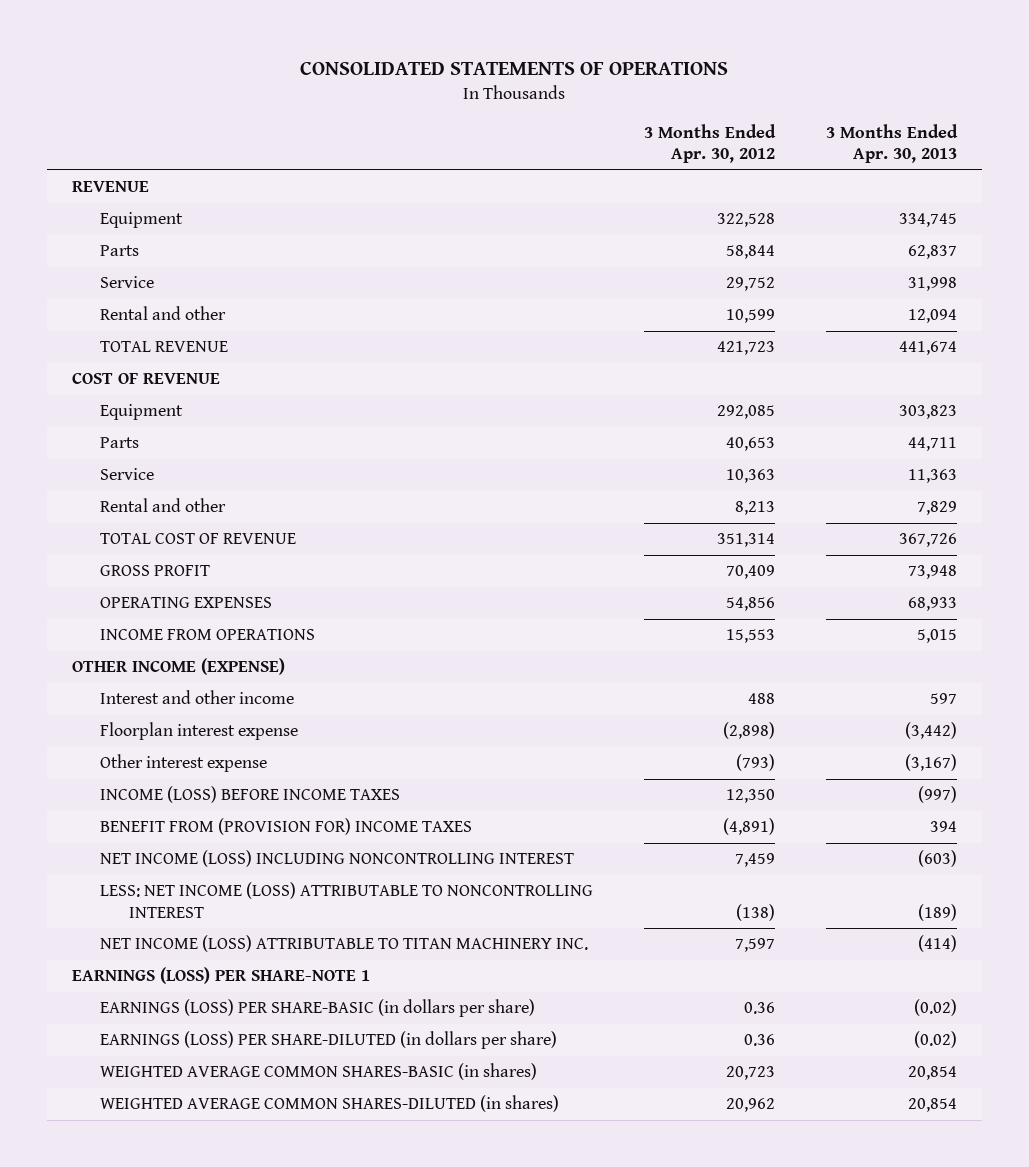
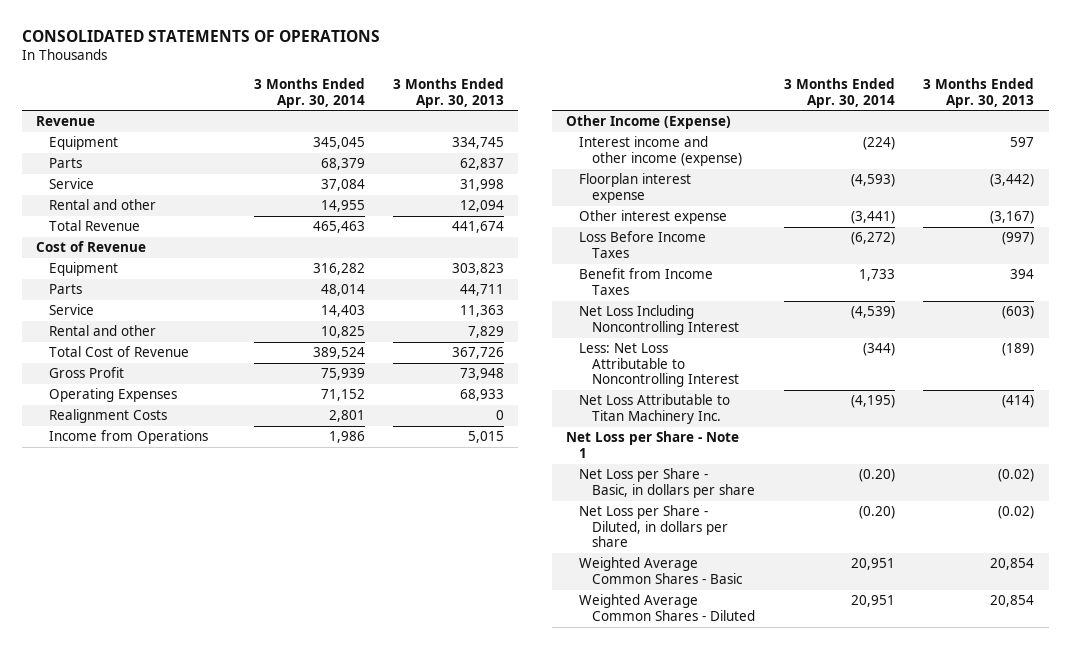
- | 3 Months Ended Apr. 30, 2012 | 3 Months Ended Apr. 30, 2013
+ | 3 Months Ended Apr. 30, 2014 | 3 Months Ended Apr. 30, 2013
- REVENUE
+ Revenue
- TOTAL REVENUE | 421,723 | 441,674
- COST OF REVENUE
+ Total Revenue | 465,463 | 441,674
+ Cost of Revenue
- TOTAL COST OF REVENUE | 351,314 | 367,726
- GROSS PROFIT | 70,409 | 73,948
- OPERATING EXPENSES | 54,856 | 68,933
- INCOME FROM OPERATIONS | 15,553 | 5,015
- OTHER INCOME (EXPENSE)
- Interest and other income | 488 | 597
+ Total Cost of Revenue | 389,524 | 367,726
+ Gross Profit | 75,939 | 73,948
+ Operating Expenses | 71,152 | 68,933
+ Realignment Costs | 2,801 | 0
+ Income from Operations | 1,986 | 5,015
+ Other Income (Expense)
+ Interest income and other income (expense) | (224) | 597
- INCOME (LOSS) BEFORE INCOME TAXES | 12,350 | (997)
- BENEFIT FROM (PROVISION FOR) INCOME TAXES | (4,891) | 394
- NET INCOME (LOSS) INCLUDING NONCONTROLLING INTEREST | 7,459 | (603)
- LESS: NET INCOME (LOSS) ATTRIBUTABLE TO NONCONTROLLING INTEREST | (138) | (189)
- NET INCOME (LOSS) ATTRIBUTABLE TO TITAN MACHINERY INC. | 7,597 | (414)
- EARNINGS (LOSS) PER SHARE-NOTE 1
- EARNINGS (LOSS) PER SHARE-BASIC (in dollars per share) | 0.36 | (0.02)
- EARNINGS (LOSS) PER SHARE-DILUTED (in dollars per share) | 0.36 | (0.02)
- WEIGHTED AVERAGE COMMON SHARES-BASIC (in shares) | 20,723 | 20,854
- WEIGHTED AVERAGE COMMON SHARES-DILUTED (in shares) | 20,962 | 20,854
+ Loss Before Income Taxes | (6,272) | (997)
+ Benefit from Income Taxes | 1,733 | 394
+ Net Loss Including Noncontrolling Interest | (4,539) | (603)
+ Less: Net Loss Attributable to Noncontrolling Interest | (344) | (189)
+ Net Loss Attributable to Titan Machinery Inc. | (4,195) | (414)
+ Net Loss per Share - Note 1
+ Net Loss per Share - Basic, in dollars per share | (0.20) | (0.02)
+ Net Loss per Share - Diluted, in dollars per share | (0.20) | (0.02)
+ Weighted Average Common Shares - Basic | 20,951 | 20,854
+ Weighted Average Common Shares - Diluted | 20,951 | 20,854

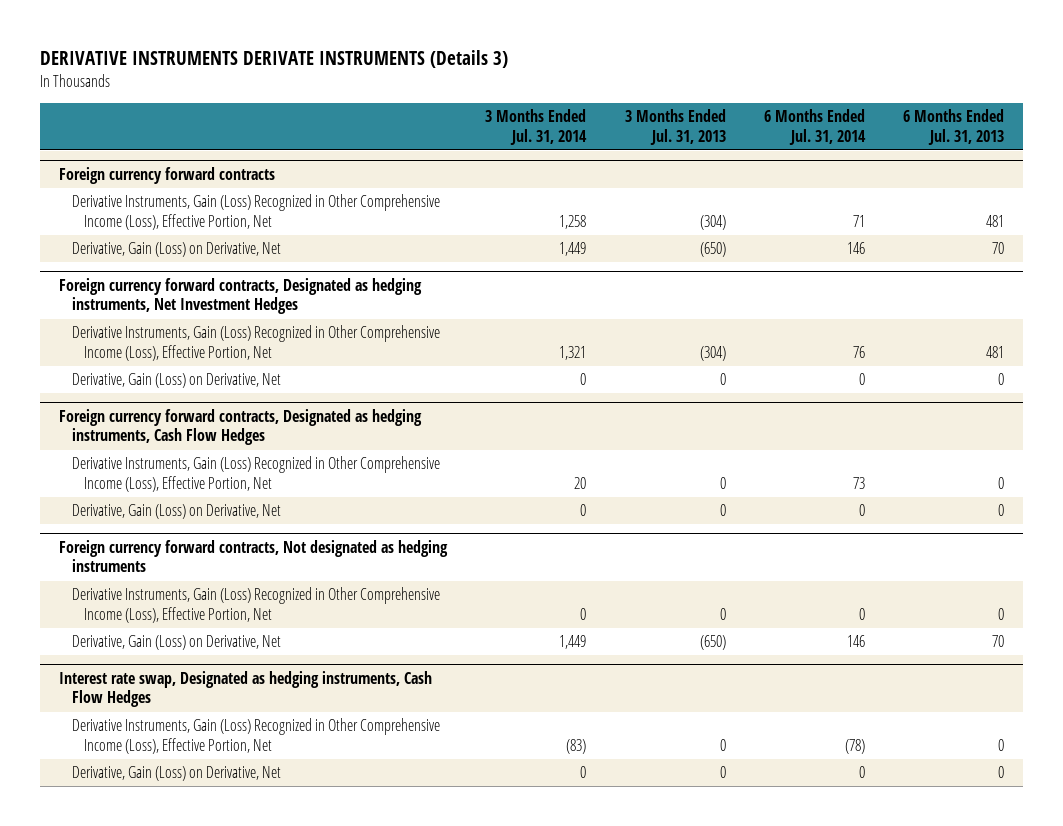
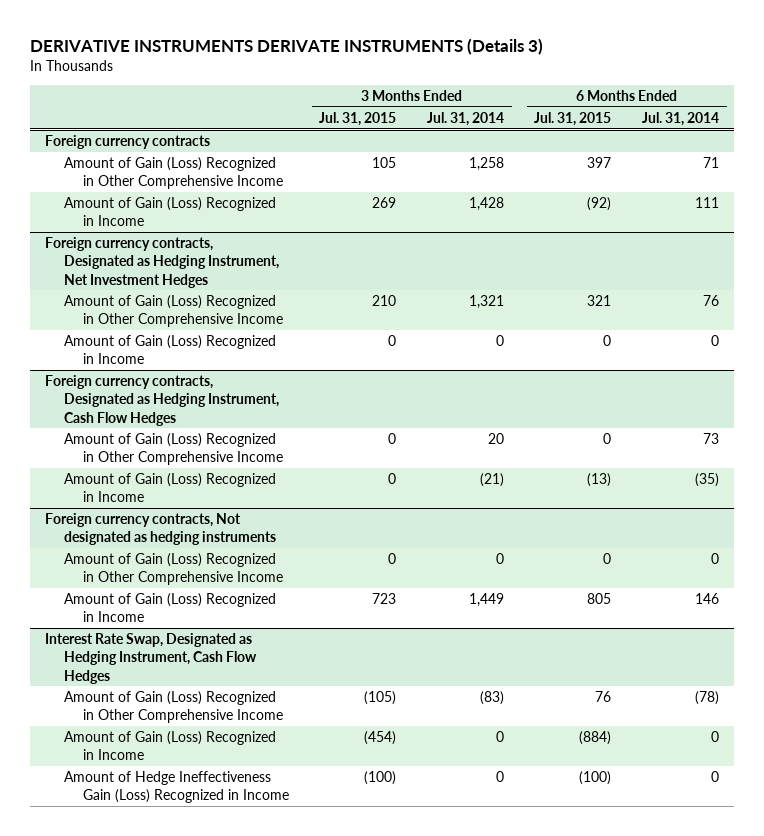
- | 3 Months Ended Jul. 31, 2014 | 3 Months Ended Jul. 31, 2013 | 6 Months Ended Jul. 31, 2014 | 6 Months Ended Jul. 31, 2013
+ | 3 Months Ended Jul. 31, 2015 | 3 Months Ended Jul. 31, 2014 | 6 Months Ended Jul. 31, 2015 | 6 Months Ended Jul. 31, 2014
- Foreign currency forward contracts
- Derivative Instruments, Gain (Loss) Recognized in Other Comprehensive Income (Loss), Effective Portion, Net | 1,258 | (304) | 71 | 481
- Derivative, Gain (Loss) on Derivative, Net | 1,449 | (650) | 146 | 70
- Foreign currency forward contracts, Designated as hedging instruments, Net Investment Hedges
- Derivative Instruments, Gain (Loss) Recognized in Other Comprehensive Income (Loss), Effective Portion, Net | 1,321 | (304) | 76 | 481
- Derivative, Gain (Loss) on Derivative, Net | 0 | 0 | 0 | 0
- Foreign currency forward contracts, Designated as hedging instruments, Cash Flow Hedges
- Derivative Instruments, Gain (Loss) Recognized in Other Comprehensive Income (Loss), Effective Portion, Net | 20 | 0 | 73 | 0
- Derivative, Gain (Loss) on Derivative, Net | 0 | 0 | 0 | 0
- Foreign currency forward contracts, Not designated as hedging instruments
- Derivative Instruments, Gain (Loss) Recognized in Other Comprehensive Income (Loss), Effective Portion, Net | 0 | 0 | 0 | 0
- Derivative, Gain (Loss) on Derivative, Net | 1,449 | (650) | 146 | 70
- Interest rate swap, Designated as hedging instruments, Cash Flow Hedges
- Derivative Instruments, Gain (Loss) Recognized in Other Comprehensive Income (Loss), Effective Portion, Net | (83) | 0 | (78) | 0
- Derivative, Gain (Loss) on Derivative, Net | 0 | 0 | 0 | 0
+ Foreign currency contracts
+ Amount of Gain (Loss) Recognized in Other Comprehensive Income | 105 | 1,258 | 397 | 71
+ Amount of Gain (Loss) Recognized in Income | 269 | 1,428 | (92) | 111
+ Foreign currency contracts, Designated as Hedging Instrument, Net Investment Hedges
+ Amount of Gain (Loss) Recognized in Other Comprehensive Income | 210 | 1,321 | 321 | 76
+ Amount of Gain (Loss) Recognized in Income | 0 | 0 | 0 | 0
+ Foreign currency contracts, Designated as Hedging Instrument, Cash Flow Hedges
+ Amount of Gain (Loss) Recognized in Other Comprehensive Income | 0 | 20 | 0 | 73
+ Amount of Gain (Loss) Recognized in Income | 0 | (21) | (13) | (35)
+ Foreign currency contracts, Not designated as hedging instruments
+ Amount of Gain (Loss) Recognized in Other Comprehensive Income | 0 | 0 | 0 | 0
+ Amount of Gain (Loss) Recognized in Income | 723 | 1,449 | 805 | 146
+ Interest Rate Swap, Designated as Hedging Instrument, Cash Flow Hedges
+ Amount of Gain (Loss) Recognized in Other Comprehensive Income | (105) | (83) | 76 | (78)
+ Amount of Gain (Loss) Recognized in Income | (454) | 0 | (884) | 0
+ Amount of Hedge Ineffectiveness Gain (Loss) Recognized in Income | (100) | 0 | (100) | 0

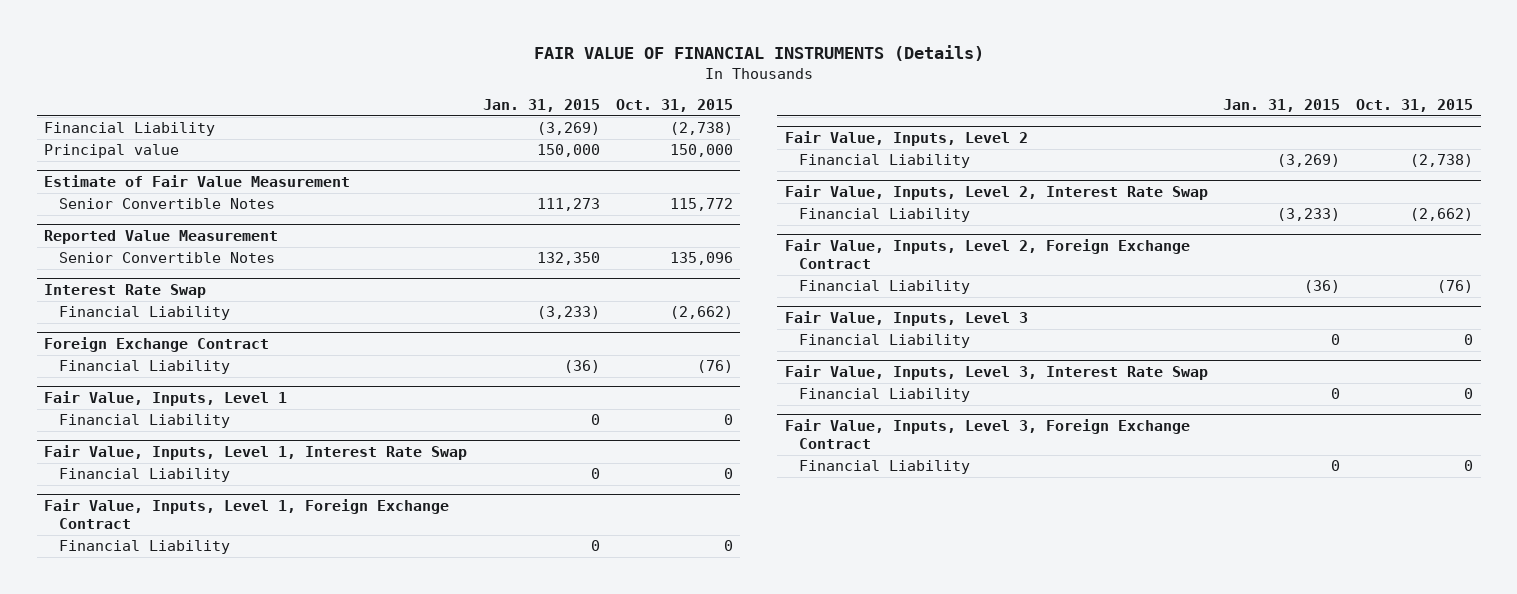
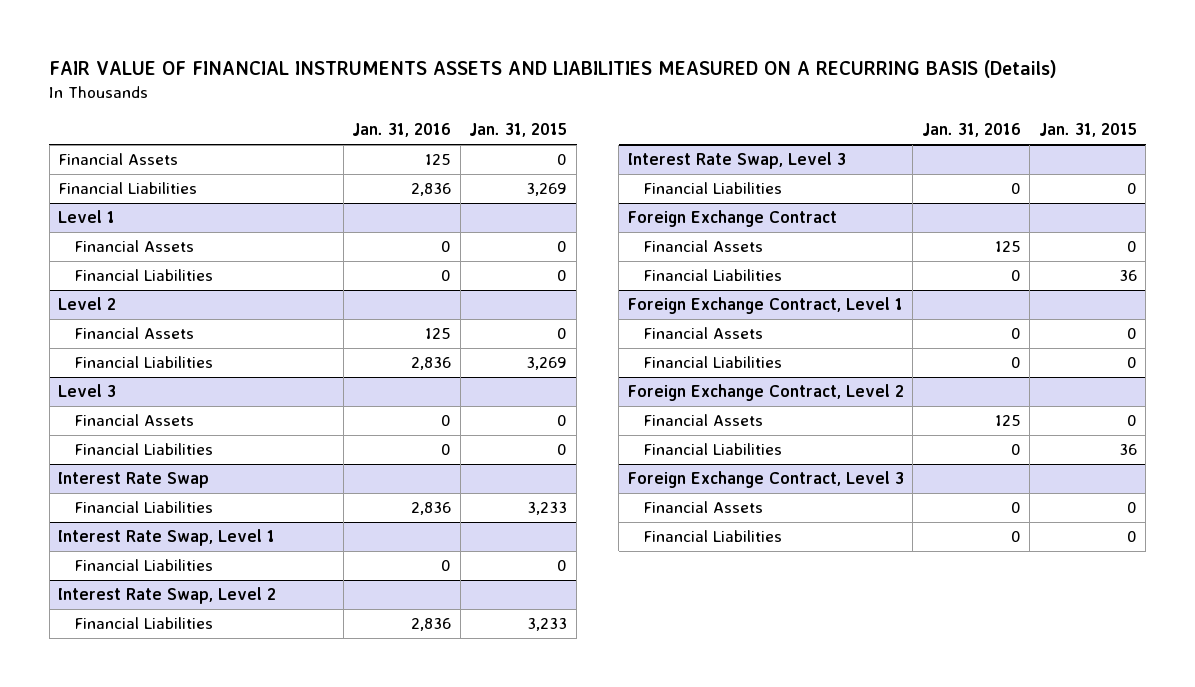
- FAIR VALUE OF FINANCIAL INSTRUMENTS (Details)
+ FAIR VALUE OF FINANCIAL INSTRUMENTS ASSETS AND LIABILITIES MEASURED ON A RECURRING BASIS (Details)
- | Jan. 31, 2015 | Oct. 31, 2015
+ | Jan. 31, 2016 | Jan. 31, 2015
- Financial Liability | (3,269) | (2,738)
- Principal value | 150,000 | 150,000
- Estimate of Fair Value Measurement
- Senior Convertible Notes | 111,273 | 115,772
- Reported Value Measurement
- Senior Convertible Notes | 132,350 | 135,096
+ Financial Assets | 125 | 0
+ Financial Liabilities | 2,836 | 3,269
+ Level 1
+ Financial Assets | 0 | 0
+ Financial Liabilities | 0 | 0
+ Level 2
+ Financial Assets | 125 | 0
+ Financial Liabilities | 2,836 | 3,269
+ Level 3
+ Financial Assets | 0 | 0
+ Financial Liabilities | 0 | 0
@ Interest Rate Swap
- Financial Liability | (3,233) | (2,662)
+ Financial Liabilities | 2,836 | 3,233
+ Interest Rate Swap, Level 1
+ Financial Liabilities | 0 | 0
+ Interest Rate Swap, Level 2
+ Financial Liabilities | 2,836 | 3,233
+ Interest Rate Swap, Level 3
+ Financial Liabilities | 0 | 0
@ Foreign Exchange Contract
- Financial Liability | (36) | (76)
- Fair Value, Inputs, Level 1
- Financial Liability | 0 | 0
- Fair Value, Inputs, Level 1, Interest Rate Swap
- Financial Liability | 0 | 0
- Fair Value, Inputs, Level 1, Foreign Exchange Contract
- Financial Liability | 0 | 0
- Fair Value, Inputs, Level 2
- Financial Liability | (3,269) | (2,738)
- Fair Value, Inputs, Level 2, Interest Rate Swap
- Financial Liability | (3,233) | (2,662)
- Fair Value, Inputs, Level 2, Foreign Exchange Contract
- Financial Liability | (36) | (76)
- Fair Value, Inputs, Level 3
- Financial Liability | 0 | 0
- Fair Value, Inputs, Level 3, Interest Rate Swap
- Financial Liability | 0 | 0
- Fair Value, Inputs, Level 3, Foreign Exchange Contract
- Financial Liability | 0 | 0
@ Foreign Exchange Contract
+ Financial Assets | 125 | 0
+ Financial Liabilities | 0 | 36
+ Foreign Exchange Contract, Level 1
+ Financial Assets | 0 | 0
+ Financial Liabilities | 0 | 0
+ Foreign Exchange Contract, Level 2
+ Financial Assets | 125 | 0
+ Financial Liabilities | 0 | 36
+ Foreign Exchange Contract, Level 3
+ Financial Assets | 0 | 0
+ Financial Liabilities | 0 | 0

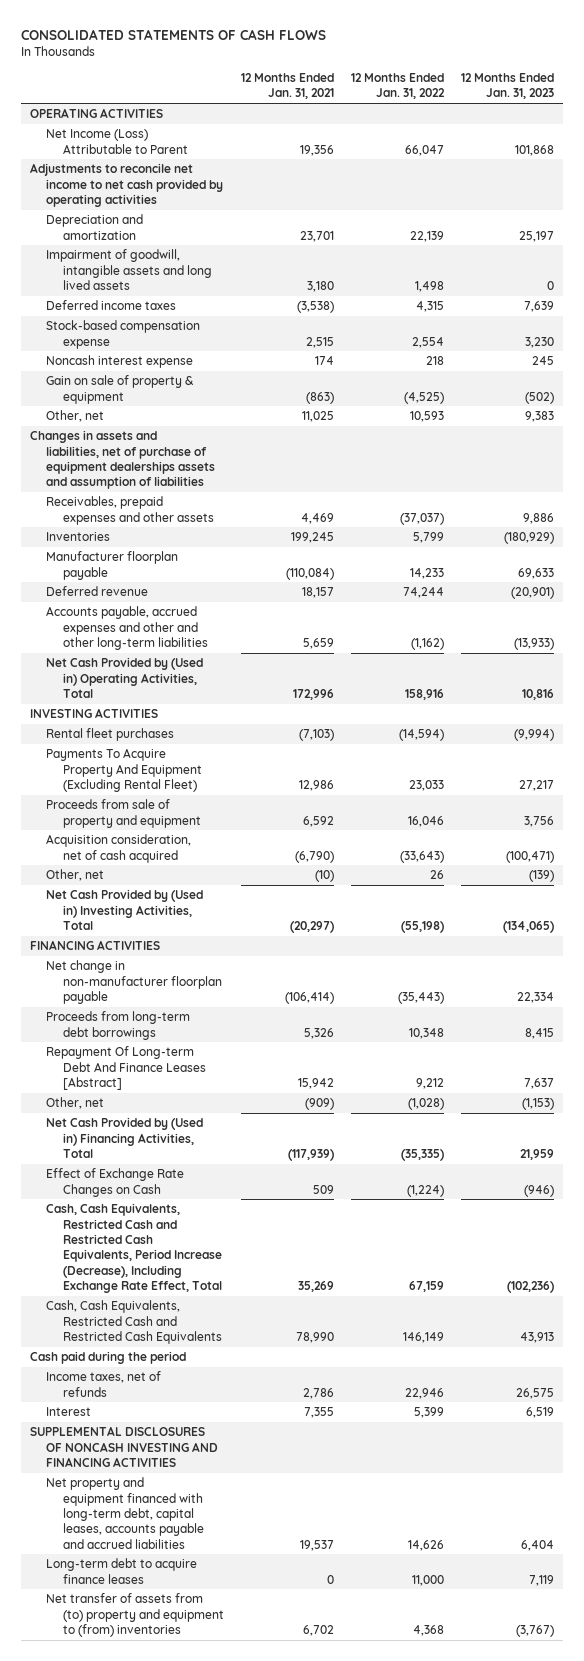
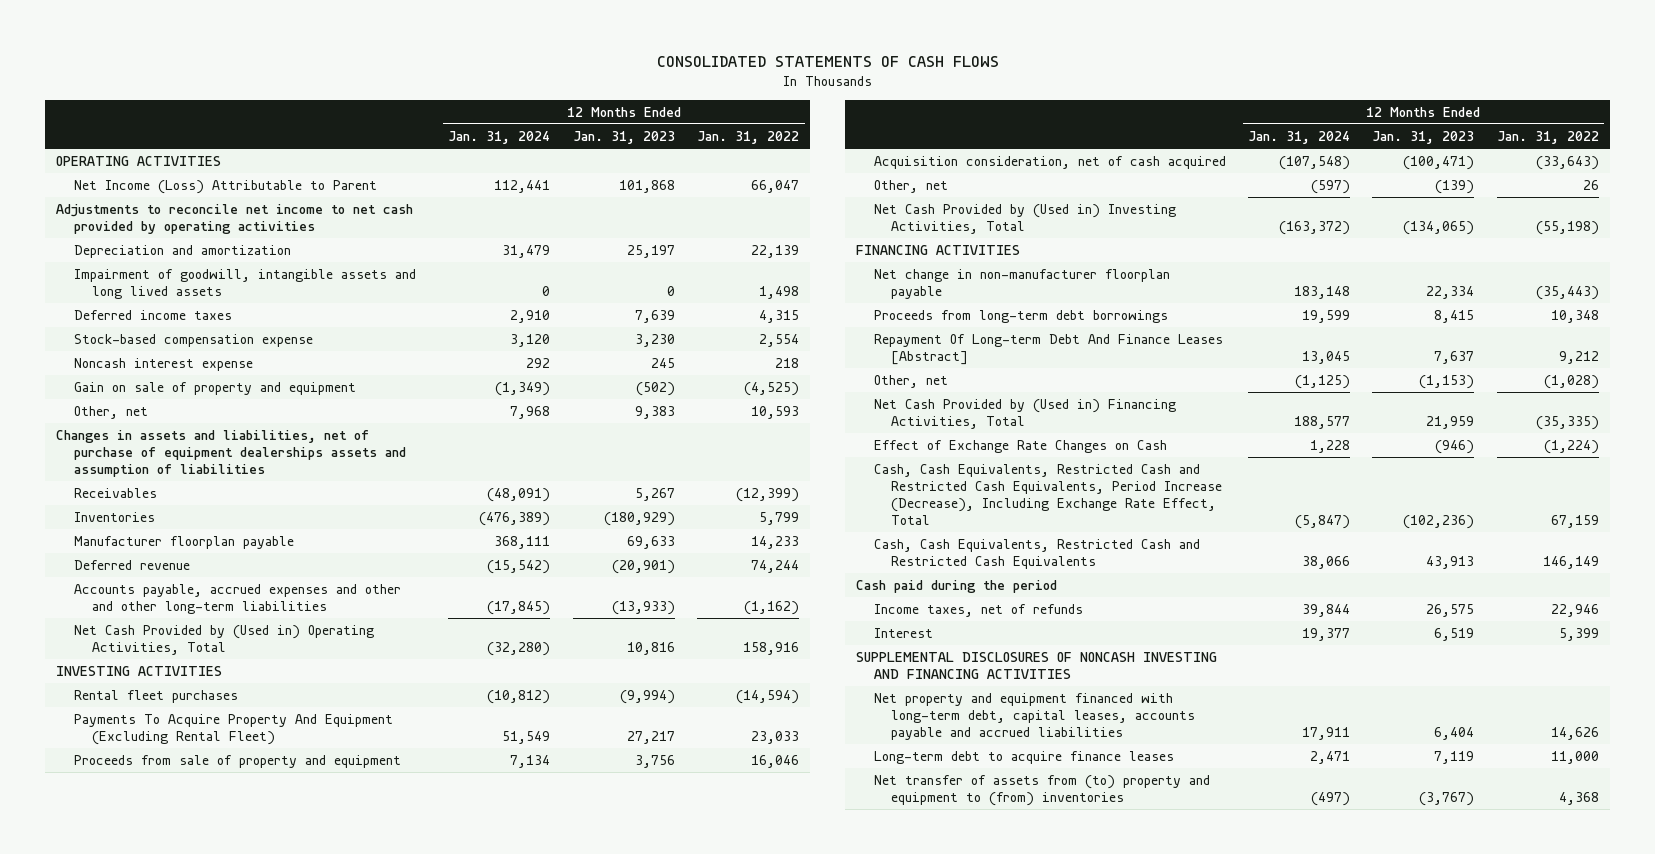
- | 12 Months Ended Jan. 31, 2021 | 12 Months Ended Jan. 31, 2022 | 12 Months Ended Jan. 31, 2023
+ | 12 Months Ended Jan. 31, 2024 | 12 Months Ended Jan. 31, 2023 | 12 Months Ended Jan. 31, 2022
- Gain on sale of property & equipment | (863) | (4,525) | (502)
+ Gain on sale of property and equipment | (1,349) | (502) | (4,525)
- Receivables, prepaid expenses and other assets | 4,469 | (37,037) | 9,886
+ Receivables | (48,091) | 5,267 | (12,399)

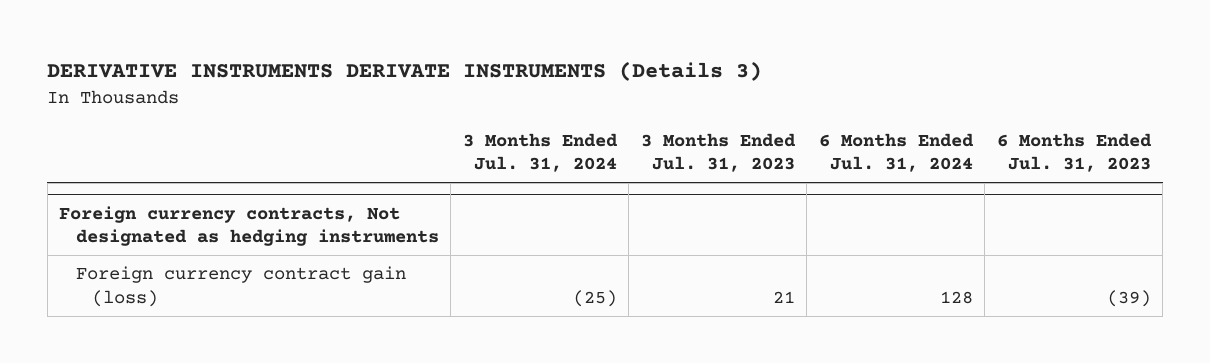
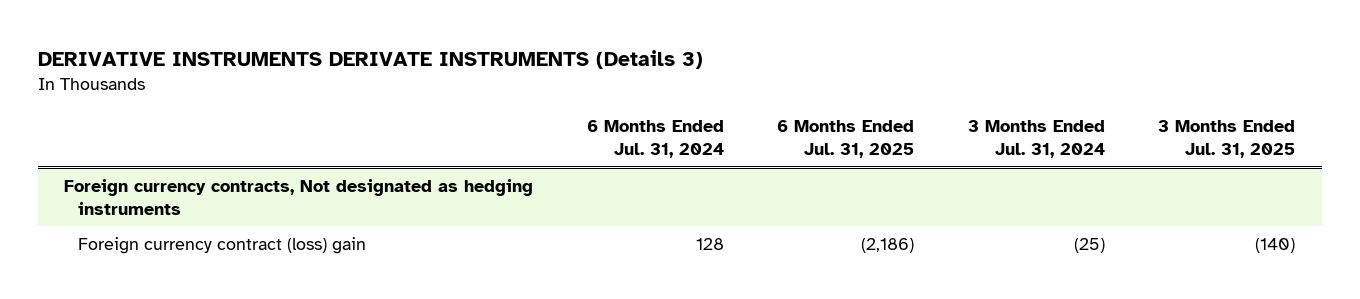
- | 3 Months Ended Jul. 31, 2024 | 3 Months Ended Jul. 31, 2023 | 6 Months Ended Jul. 31, 2024 | 6 Months Ended Jul. 31, 2023
+ | 6 Months Ended Jul. 31, 2024 | 6 Months Ended Jul. 31, 2025 | 3 Months Ended Jul. 31, 2024 | 3 Months Ended Jul. 31, 2025
@ Foreign currency contracts, Not designated as hedging instruments
- Foreign currency contract gain (loss) | (25) | 21 | 128 | (39)
+ Foreign currency contract (loss) gain | 128 | (2,186) | (25) | (140)

